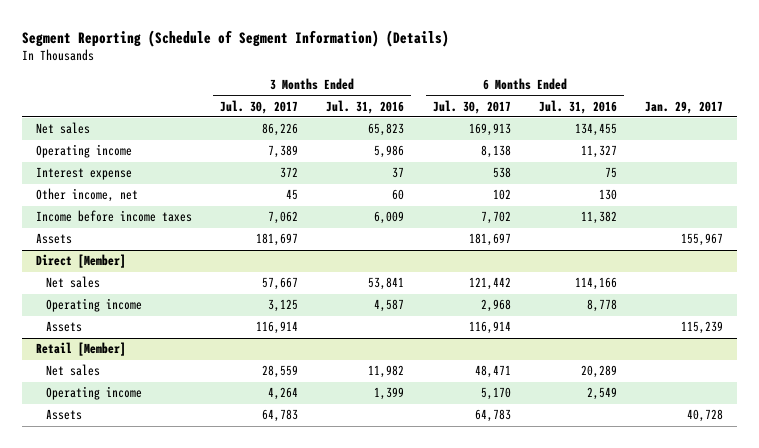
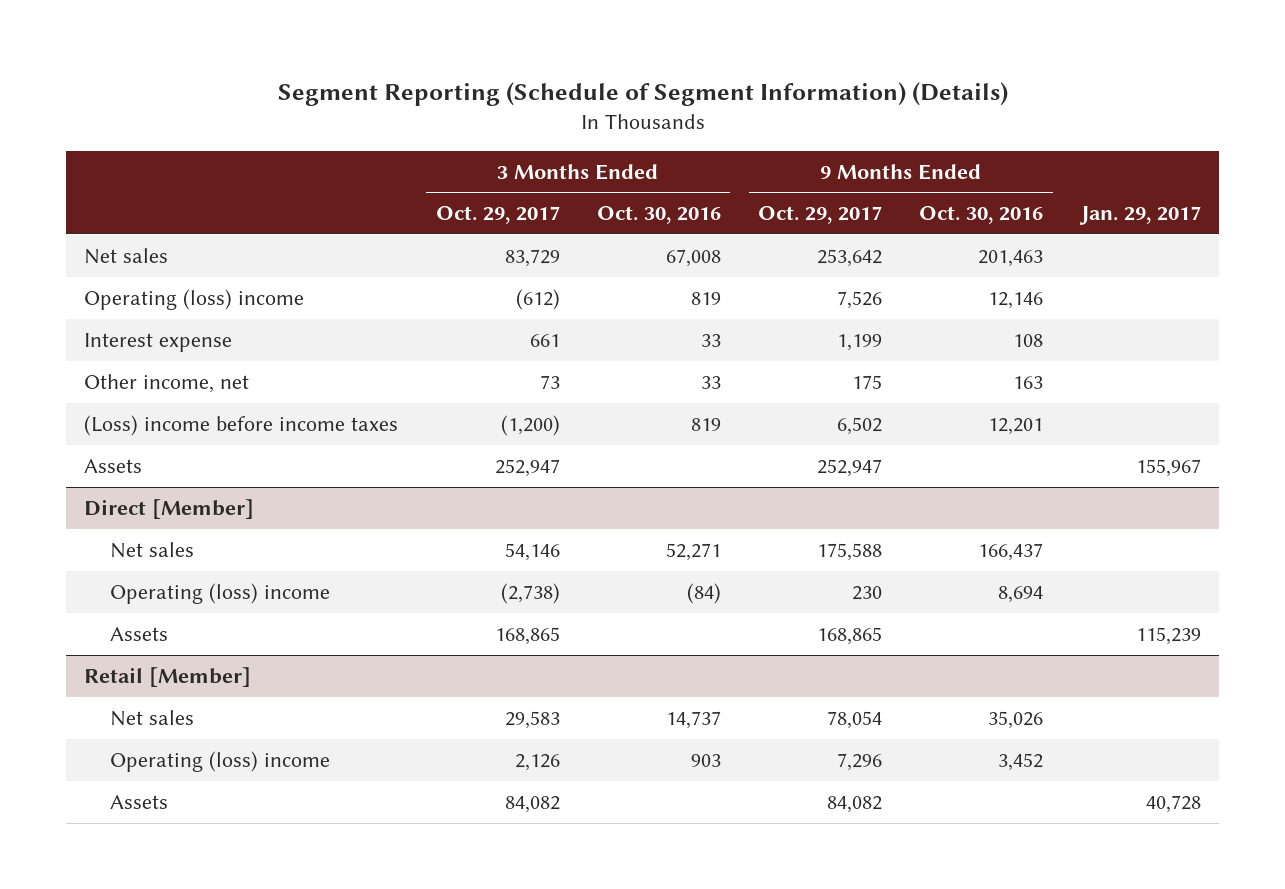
- | 3 Months Ended Jul. 30, 2017 | 3 Months Ended Jul. 31, 2016 | 6 Months Ended Jul. 30, 2017 | 6 Months Ended Jul. 31, 2016 | Jan. 29, 2017
+ | 3 Months Ended Oct. 29, 2017 | 3 Months Ended Oct. 30, 2016 | 9 Months Ended Oct. 29, 2017 | 9 Months Ended Oct. 30, 2016 | Jan. 29, 2017
- Operating income | 7,389 | 5,986 | 8,138 | 11,327 |
+ Operating (loss) income | (612) | 819 | 7,526 | 12,146 |
- Income before income taxes | 7,062 | 6,009 | 7,702 | 11,382 |
+ (Loss) income before income taxes | (1,200) | 819 | 6,502 | 12,201 |
@ Direct [Member]
- Operating income | 3,125 | 4,587 | 2,968 | 8,778 |
+ Operating (loss) income | (2,738) | (84) | 230 | 8,694 |
@ Retail [Member]
- Operating income | 4,264 | 1,399 | 5,170 | 2,549 |
+ Operating (loss) income | 2,126 | 903 | 7,296 | 3,452 |

